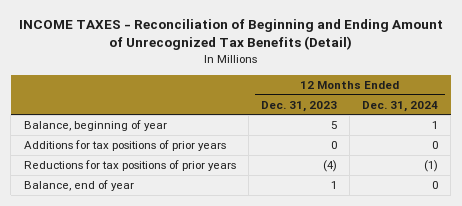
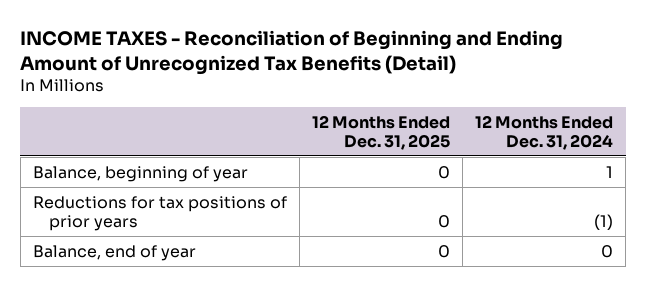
- | 12 Months Ended Dec. 31, 2023 | 12 Months Ended Dec. 31, 2024
+ | 12 Months Ended Dec. 31, 2025 | 12 Months Ended Dec. 31, 2024
- Additions for tax positions of prior years | 0 | 0

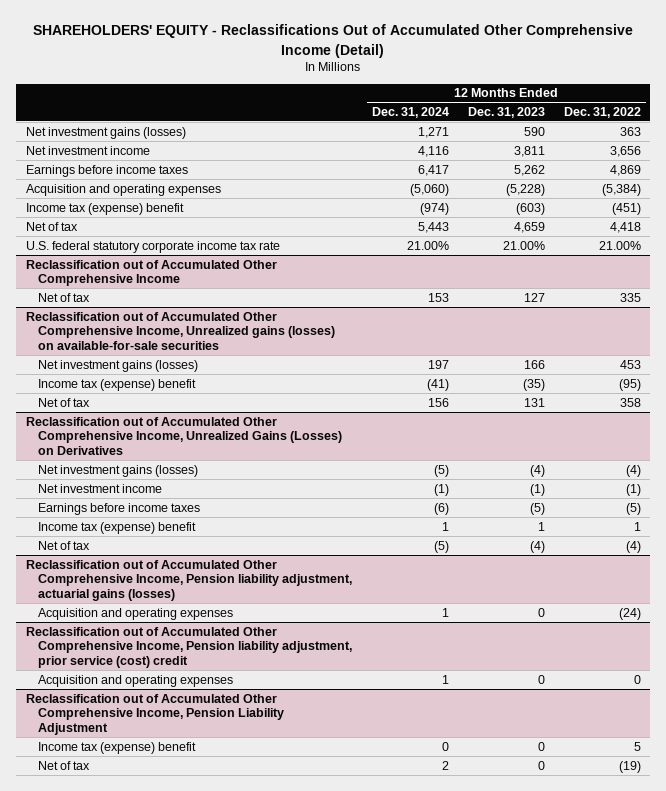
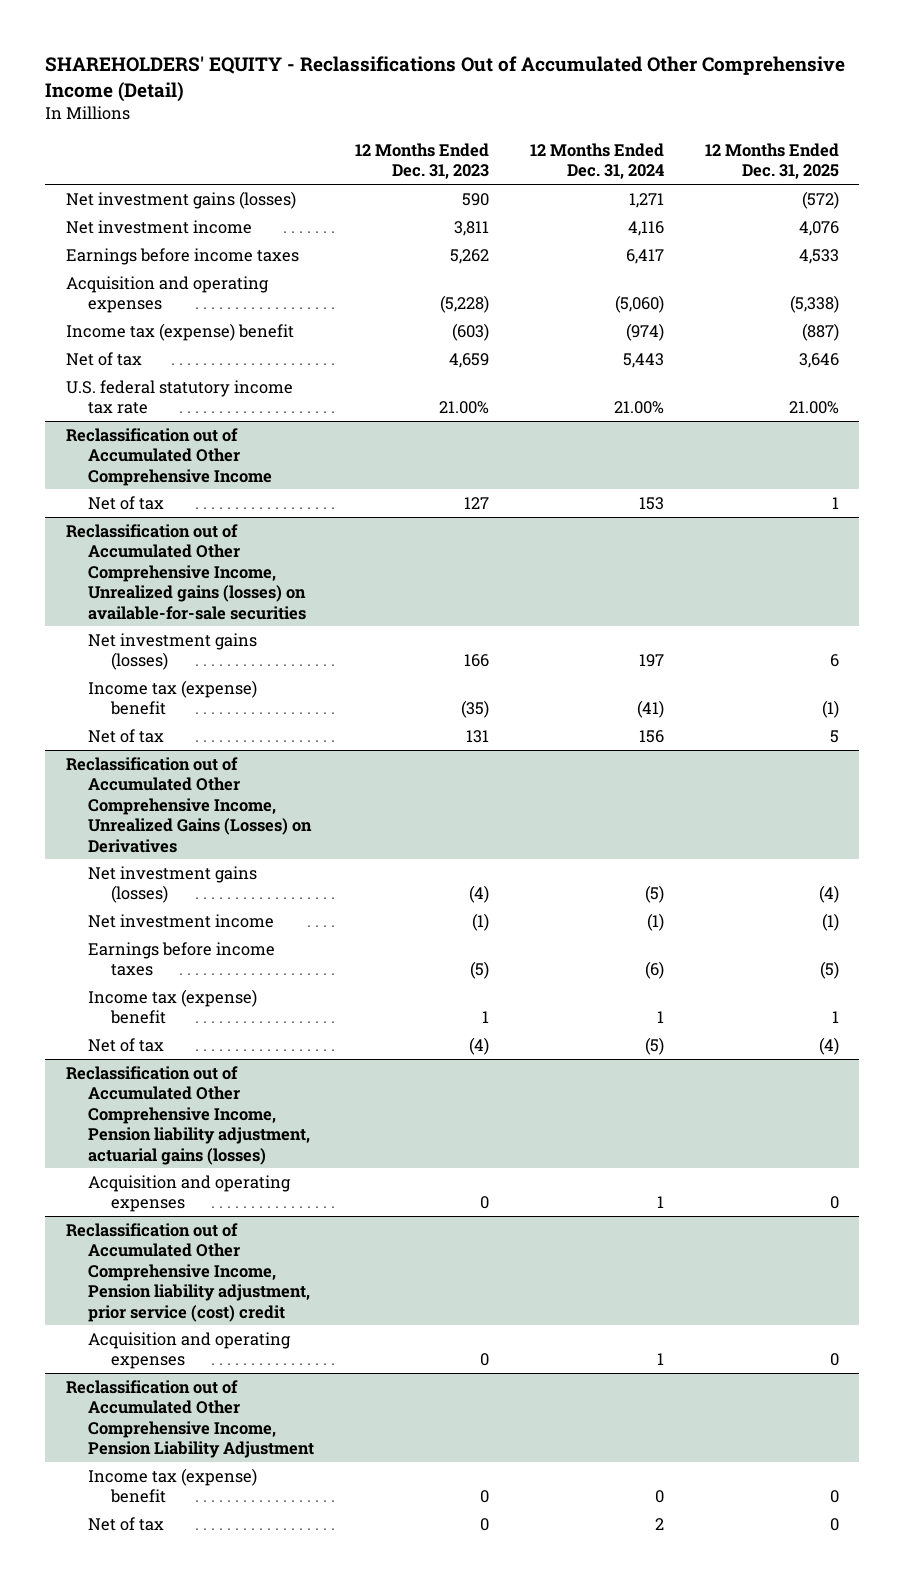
- | 12 Months Ended Dec. 31, 2024 | 12 Months Ended Dec. 31, 2023 | 12 Months Ended Dec. 31, 2022
+ | 12 Months Ended Dec. 31, 2023 | 12 Months Ended Dec. 31, 2024 | 12 Months Ended Dec. 31, 2025
- U.S. federal statutory corporate income tax rate | 21.00% | 21.00% | 21.00%
+ U.S. federal statutory income tax rate | 21.00% | 21.00% | 21.00%

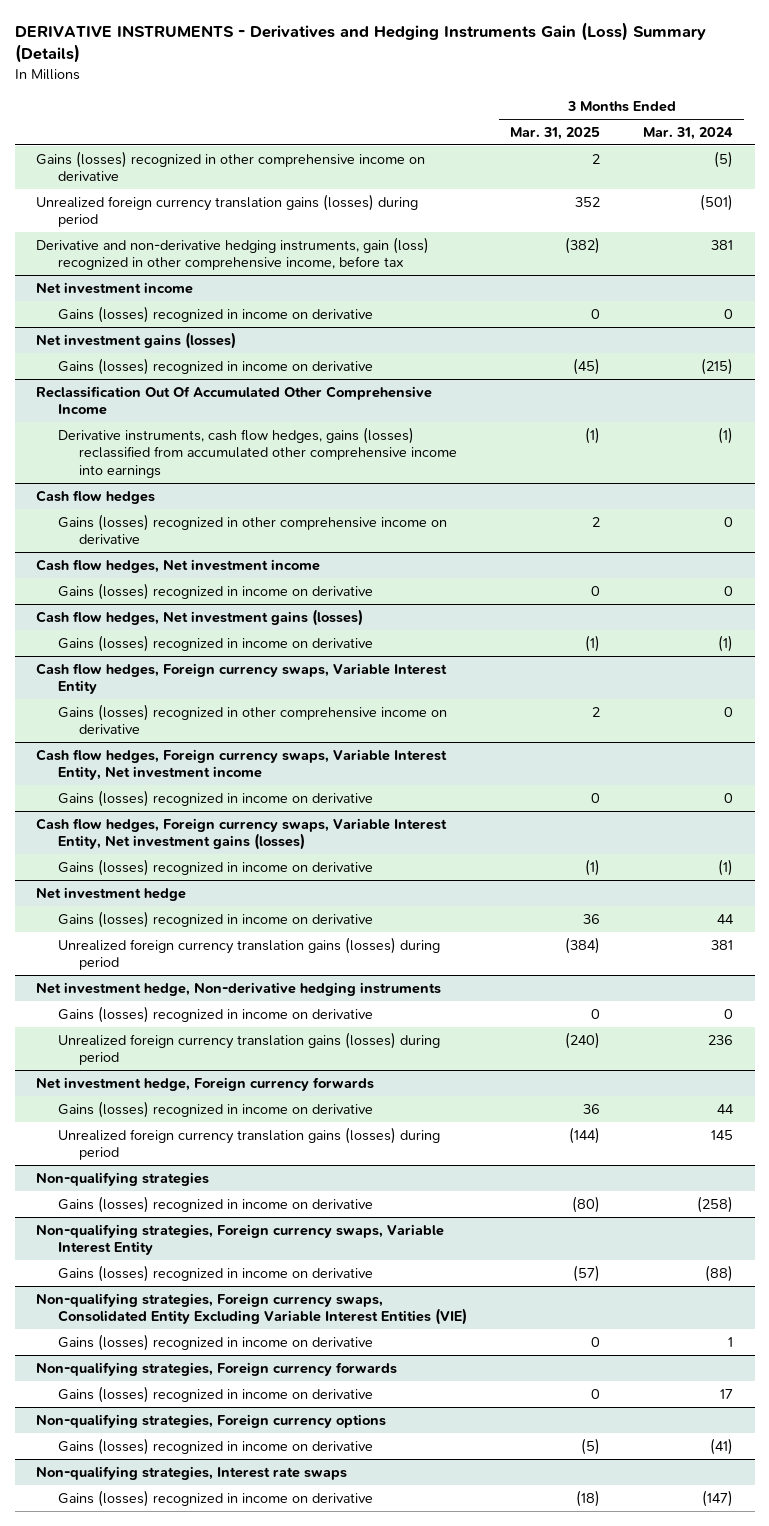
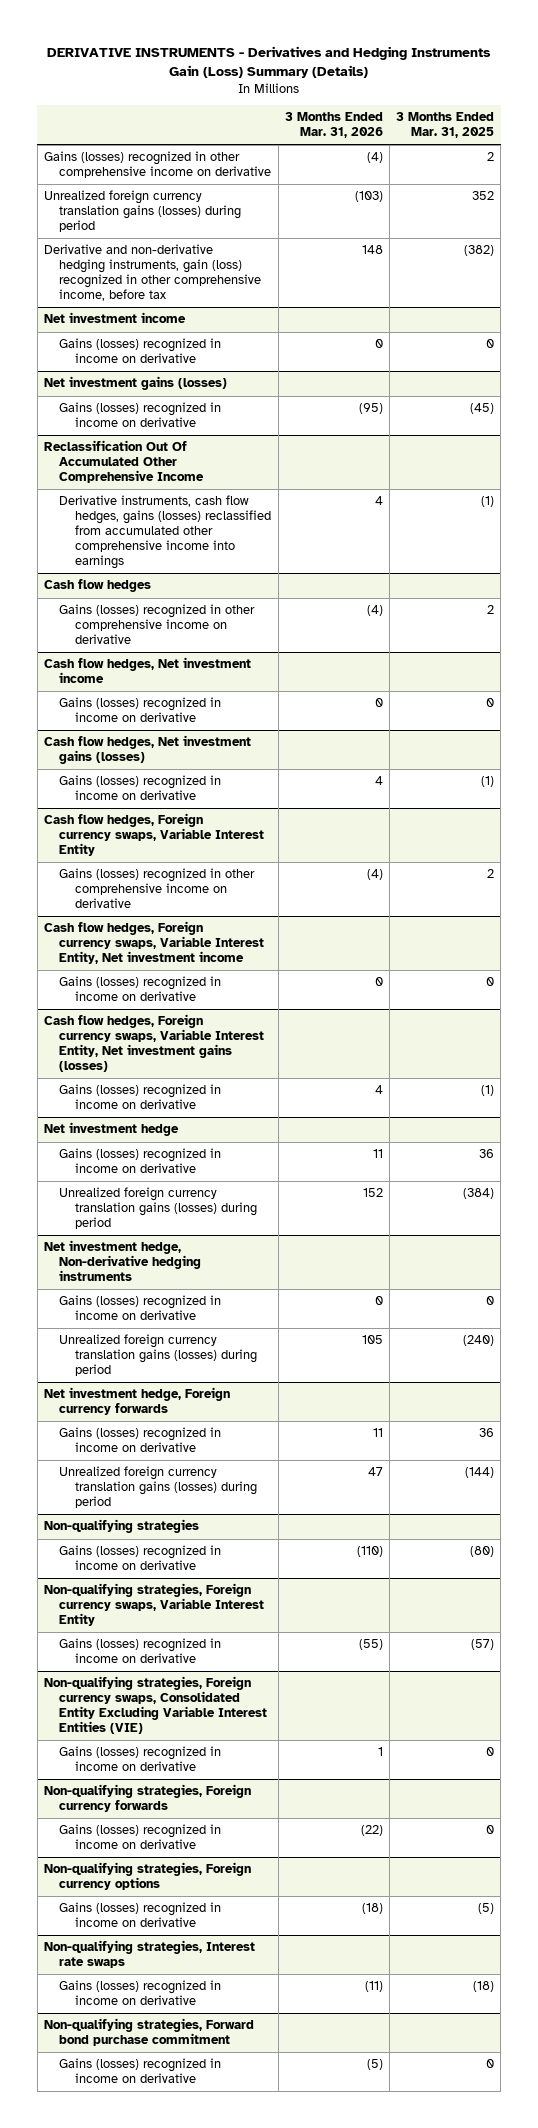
- | 3 Months Ended Mar. 31, 2025 | 3 Months Ended Mar. 31, 2024
+ | 3 Months Ended Mar. 31, 2026 | 3 Months Ended Mar. 31, 2025
+ Non-qualifying strategies, Forward bond purchase commitment
+ Gains (losses) recognized in income on derivative | (5) | 0

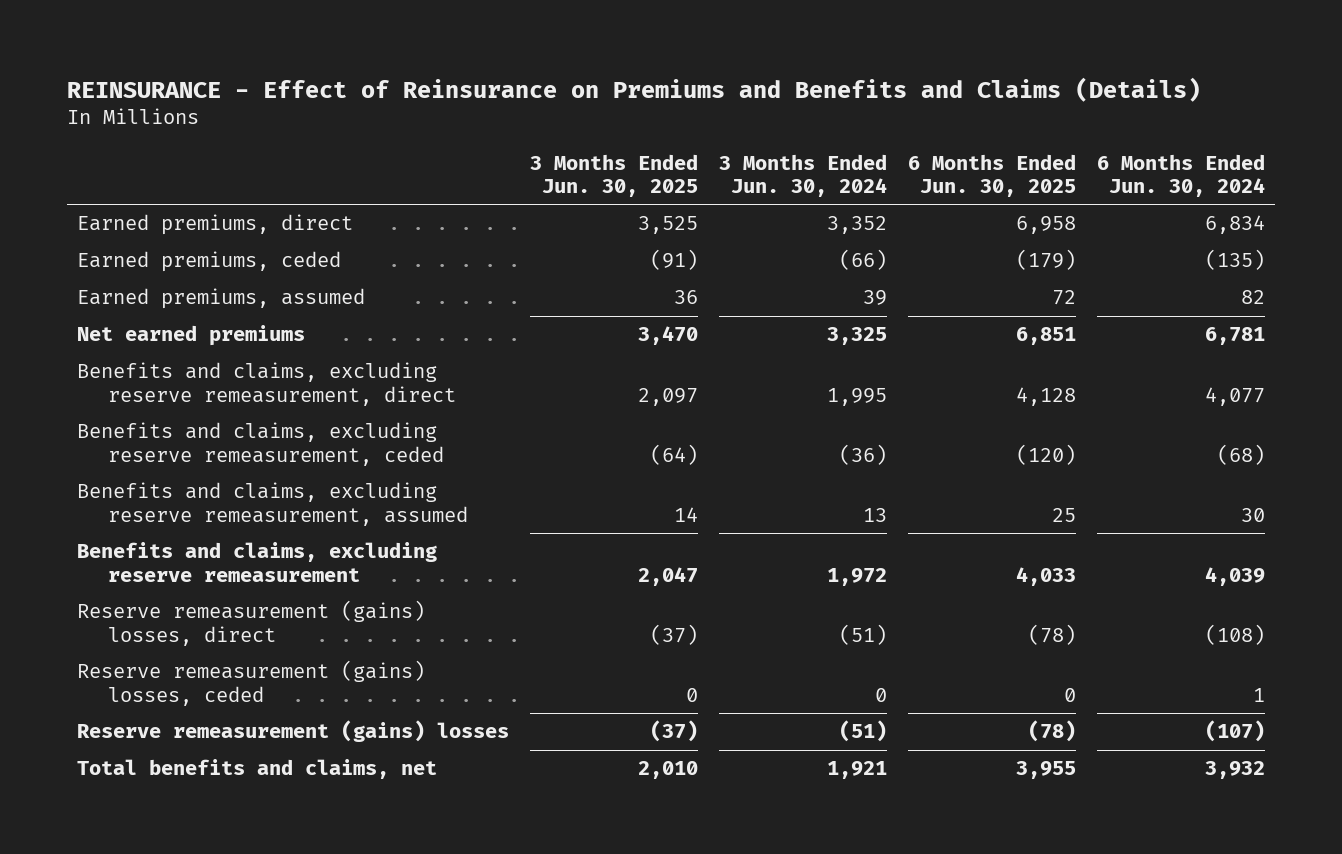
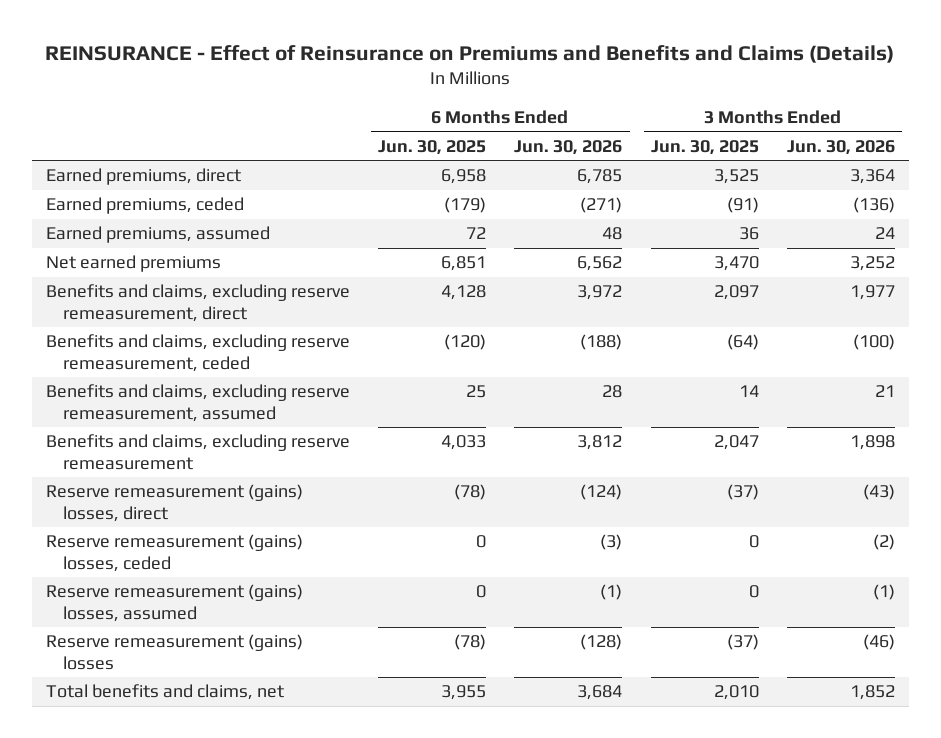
- | 3 Months Ended Jun. 30, 2025 | 3 Months Ended Jun. 30, 2024 | 6 Months Ended Jun. 30, 2025 | 6 Months Ended Jun. 30, 2024
+ | 6 Months Ended Jun. 30, 2025 | 6 Months Ended Jun. 30, 2026 | 3 Months Ended Jun. 30, 2025 | 3 Months Ended Jun. 30, 2026
+ Reserve remeasurement (gains) losses, assumed | 0 | (1) | 0 | (1)

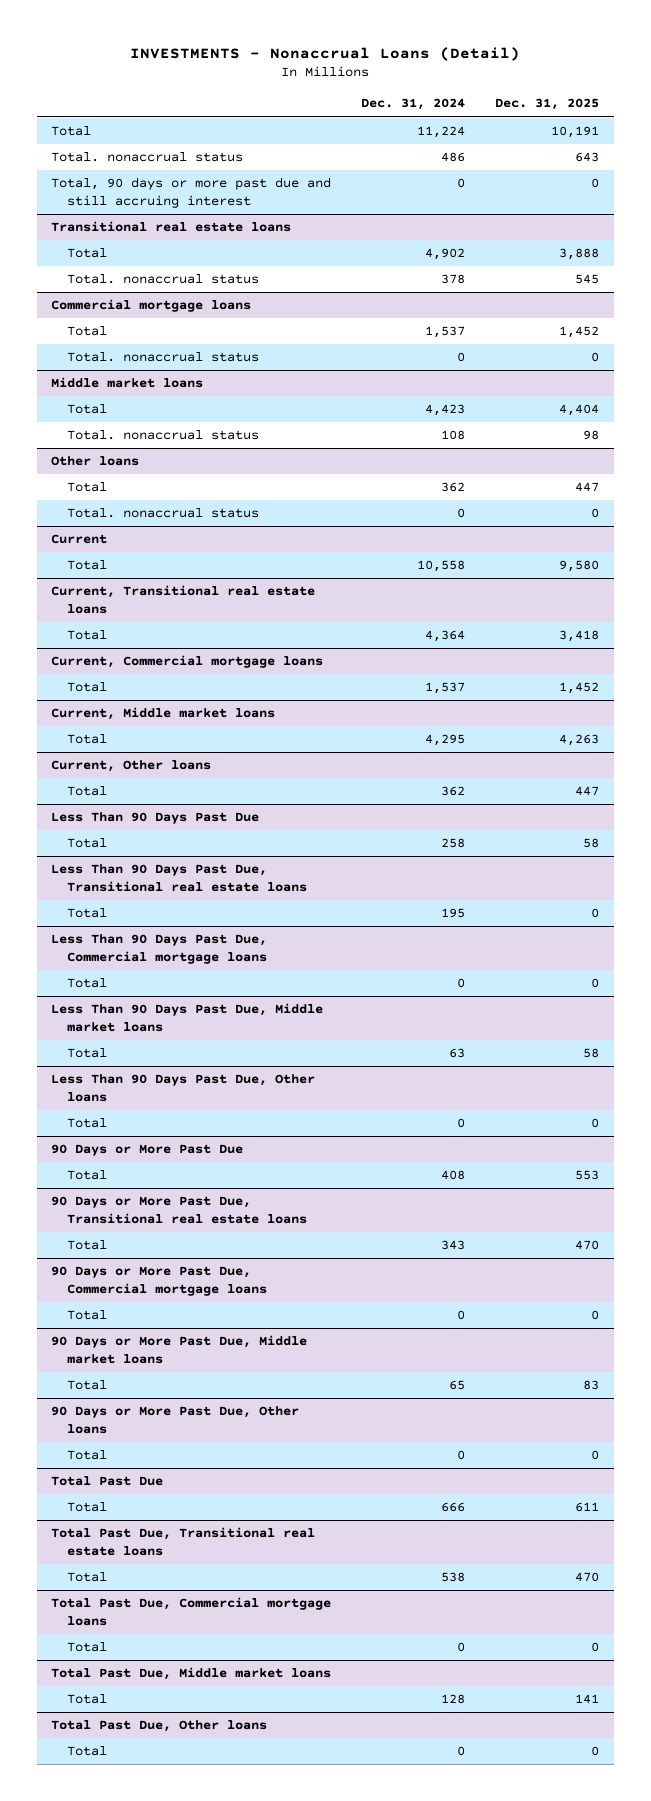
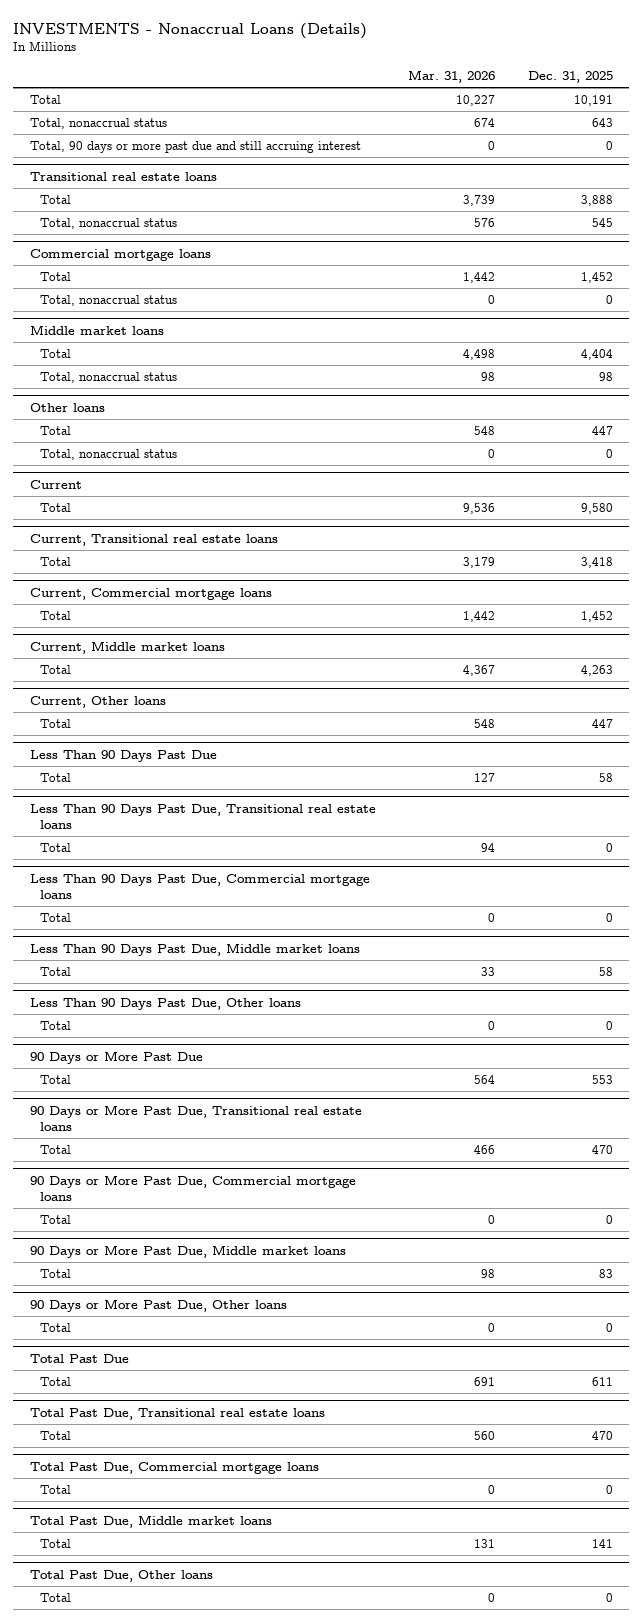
- INVESTMENTS - Nonaccrual Loans (Detail)
+ INVESTMENTS - Nonaccrual Loans (Details)
- | Dec. 31, 2024 | Dec. 31, 2025
+ | Mar. 31, 2026 | Dec. 31, 2025
- Total. nonaccrual status | 486 | 643
+ Total, nonaccrual status | 674 | 643
@ Transitional real estate loans
- Total. nonaccrual status | 378 | 545
+ Total, nonaccrual status | 576 | 545
@ Commercial mortgage loans
- Total. nonaccrual status | 0 | 0
+ Total, nonaccrual status | 0 | 0
@ Middle market loans
- Total. nonaccrual status | 108 | 98
+ Total, nonaccrual status | 98 | 98
@ Other loans
- Total. nonaccrual status | 0 | 0
+ Total, nonaccrual status | 0 | 0

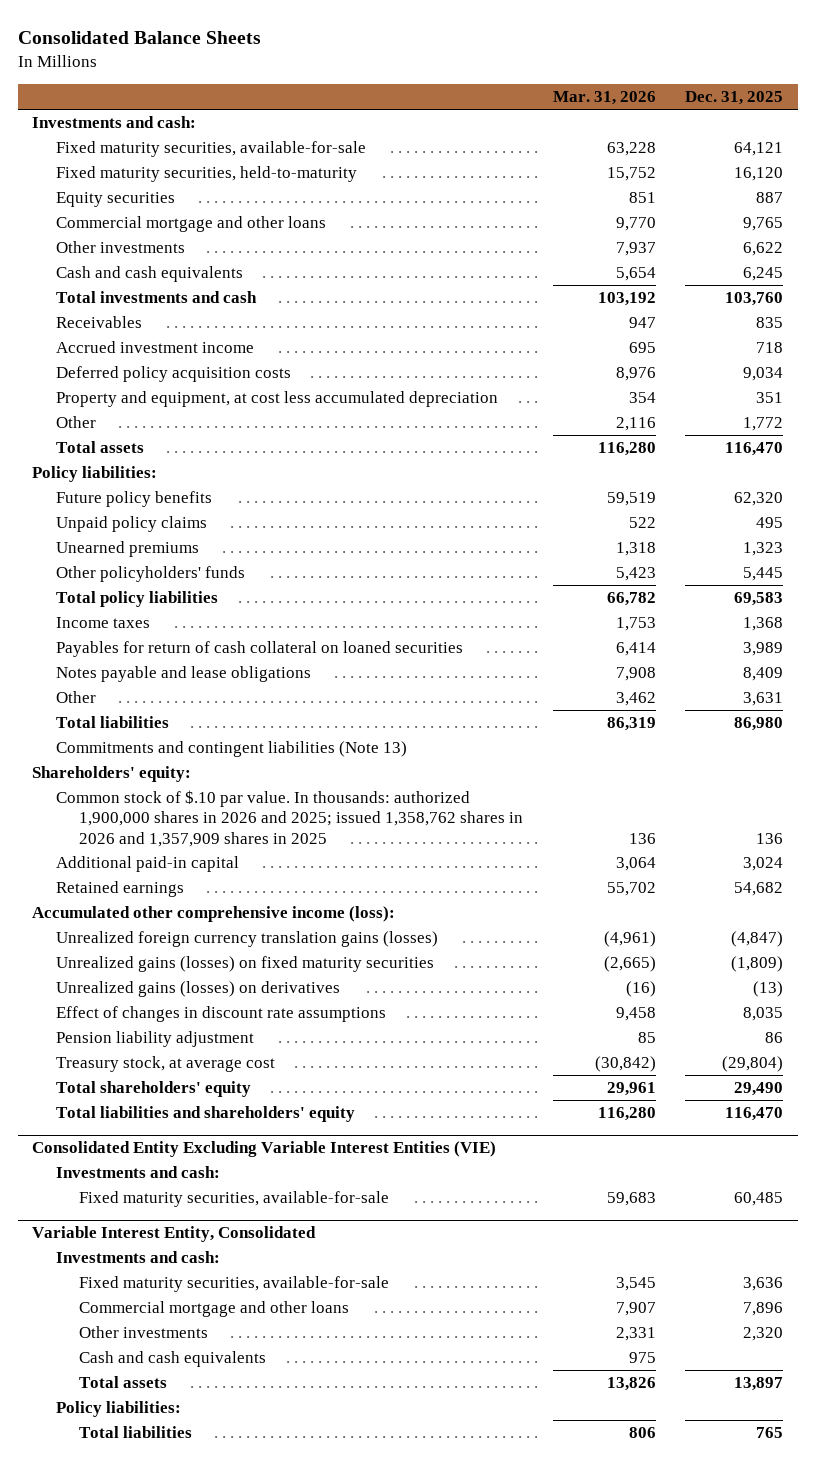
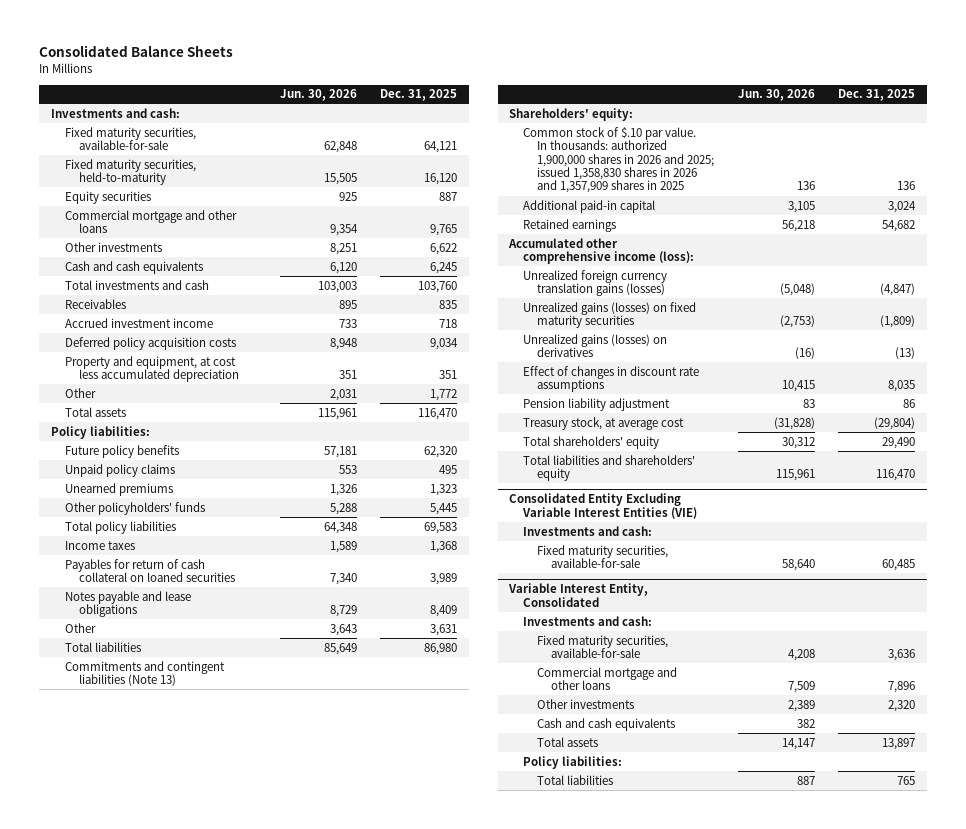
- | Mar. 31, 2026 | Dec. 31, 2025
+ | Jun. 30, 2026 | Dec. 31, 2025
- Common stock of $.10 par value. In thousands: authorized 1,900,000 shares in 2026 and 2025; issued 1,358,762 shares in 2026 and 1,357,909 shares in 2025 | 136 | 136
+ Common stock of $.10 par value. In thousands: authorized 1,900,000 shares in 2026 and 2025; issued 1,358,830 shares in 2026 and 1,357,909 shares in 2025 | 136 | 136

